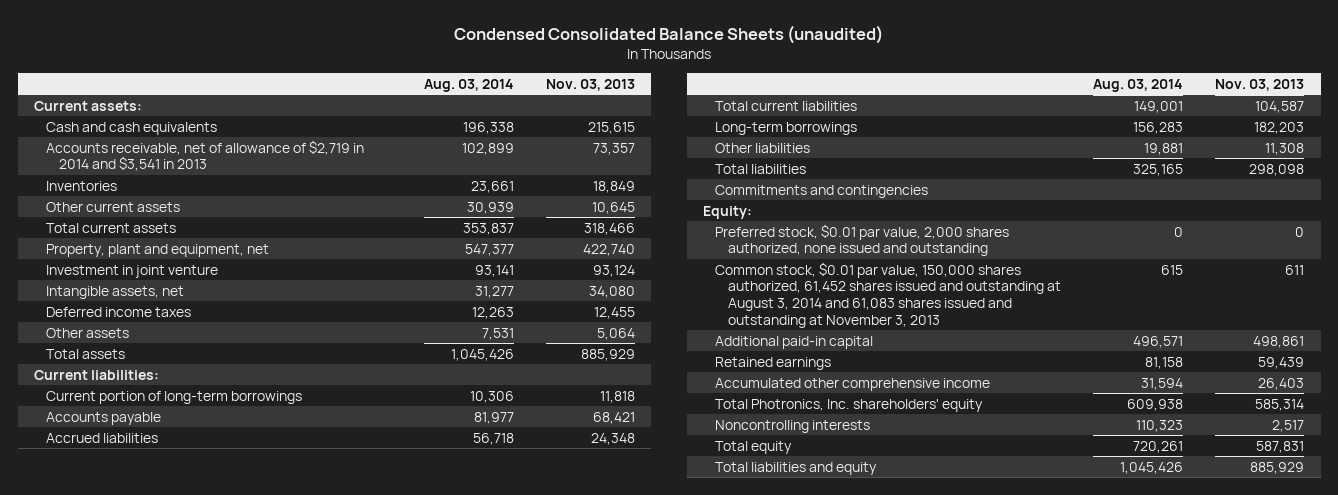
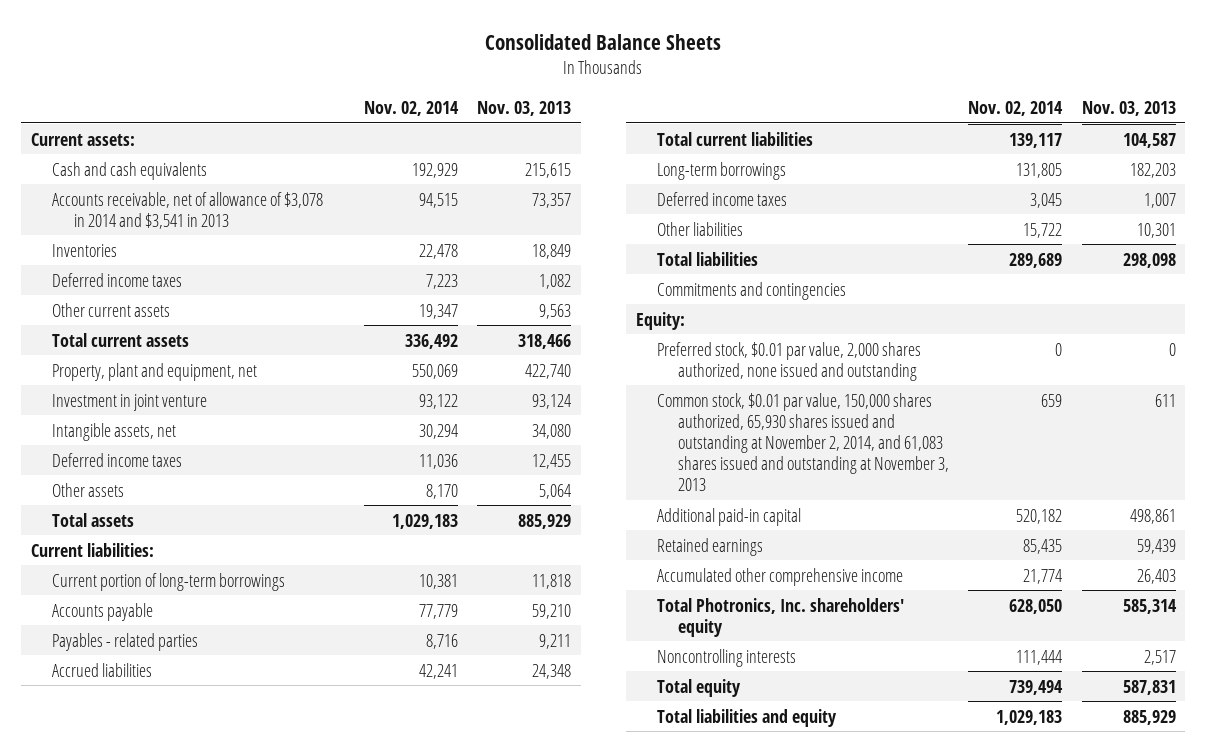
- Condensed Consolidated Balance Sheets (unaudited)
+ Consolidated Balance Sheets
- | Aug. 03, 2014 | Nov. 03, 2013
+ | Nov. 02, 2014 | Nov. 03, 2013
- Accounts receivable, net of allowance of $2,719 in 2014 and $3,541 in 2013 | 102,899 | 73,357
+ Accounts receivable, net of allowance of $3,078 in 2014 and $3,541 in 2013 | 94,515 | 73,357
- Other current assets | 30,939 | 10,645
+ Deferred income taxes | 7,223 | 1,082
+ Other current assets | 19,347 | 9,563
- Accounts payable | 81,977 | 68,421
+ Accounts payable | 77,779 | 59,210
+ Payables - related parties | 8,716 | 9,211
- Other liabilities | 19,881 | 11,308
+ Deferred income taxes | 3,045 | 1,007
+ Other liabilities | 15,722 | 10,301
- Common stock, $0.01 par value, 150,000 shares authorized, 61,452 shares issued and outstanding at August 3, 2014 and 61,083 shares issued and outstanding at November 3, 2013 | 615 | 611
+ Common stock, $0.01 par value, 150,000 shares authorized, 65,930 shares issued and outstanding at November 2, 2014, and 61,083 shares issued and outstanding at November 3, 2013 | 659 | 611

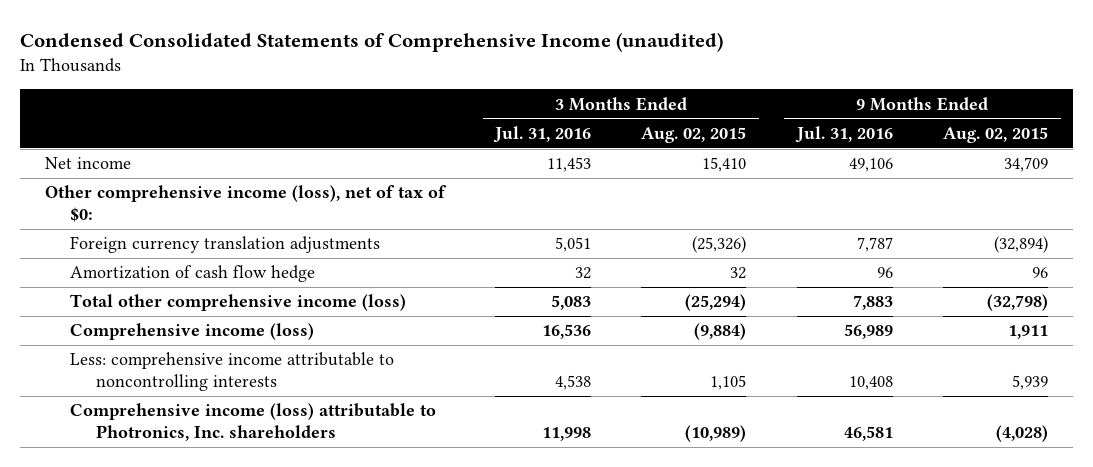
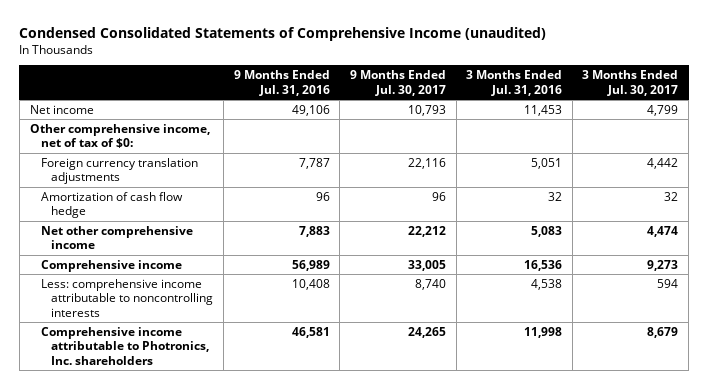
- | 3 Months Ended Jul. 31, 2016 | 3 Months Ended Aug. 02, 2015 | 9 Months Ended Jul. 31, 2016 | 9 Months Ended Aug. 02, 2015
+ | 9 Months Ended Jul. 31, 2016 | 9 Months Ended Jul. 30, 2017 | 3 Months Ended Jul. 31, 2016 | 3 Months Ended Jul. 30, 2017
- Other comprehensive income (loss), net of tax of $0:
+ Other comprehensive income, net of tax of $0:
- Total other comprehensive income (loss) | 5,083 | (25,294) | 7,883 | (32,798)
- Comprehensive income (loss) | 16,536 | (9,884) | 56,989 | 1,911
+ Net other comprehensive income | 7,883 | 22,212 | 5,083 | 4,474
+ Comprehensive income | 56,989 | 33,005 | 16,536 | 9,273
- Comprehensive income (loss) attributable to Photronics, Inc. shareholders | 11,998 | (10,989) | 46,581 | (4,028)
+ Comprehensive income attributable to Photronics, Inc. shareholders | 46,581 | 24,265 | 11,998 | 8,679

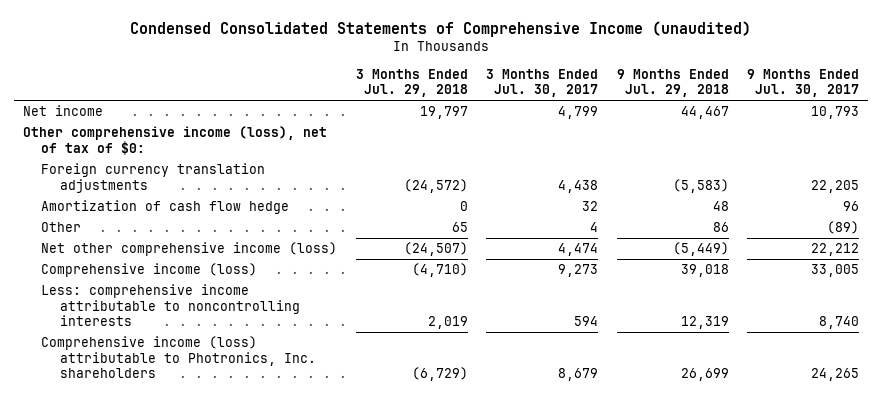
- | 9 Months Ended Jul. 31, 2016 | 9 Months Ended Jul. 30, 2017 | 3 Months Ended Jul. 31, 2016 | 3 Months Ended Jul. 30, 2017
+ | 3 Months Ended Jul. 29, 2018 | 3 Months Ended Jul. 30, 2017 | 9 Months Ended Jul. 29, 2018 | 9 Months Ended Jul. 30, 2017
- Other comprehensive income, net of tax of $0:
- Foreign currency translation adjustments | 7,787 | 22,116 | 5,051 | 4,442
+ Other comprehensive income (loss), net of tax of $0:
+ Foreign currency translation adjustments | (24,572) | 4,438 | (5,583) | 22,205
- Net other comprehensive income | 7,883 | 22,212 | 5,083 | 4,474
- Comprehensive income | 56,989 | 33,005 | 16,536 | 9,273
+ Other | 65 | 4 | 86 | (89)
+ Net other comprehensive income (loss) | (24,507) | 4,474 | (5,449) | 22,212
+ Comprehensive income (loss) | (4,710) | 9,273 | 39,018 | 33,005
- Comprehensive income attributable to Photronics, Inc. shareholders | 46,581 | 24,265 | 11,998 | 8,679
+ Comprehensive income (loss) attributable to Photronics, Inc. shareholders | (6,729) | 8,679 | 26,699 | 24,265

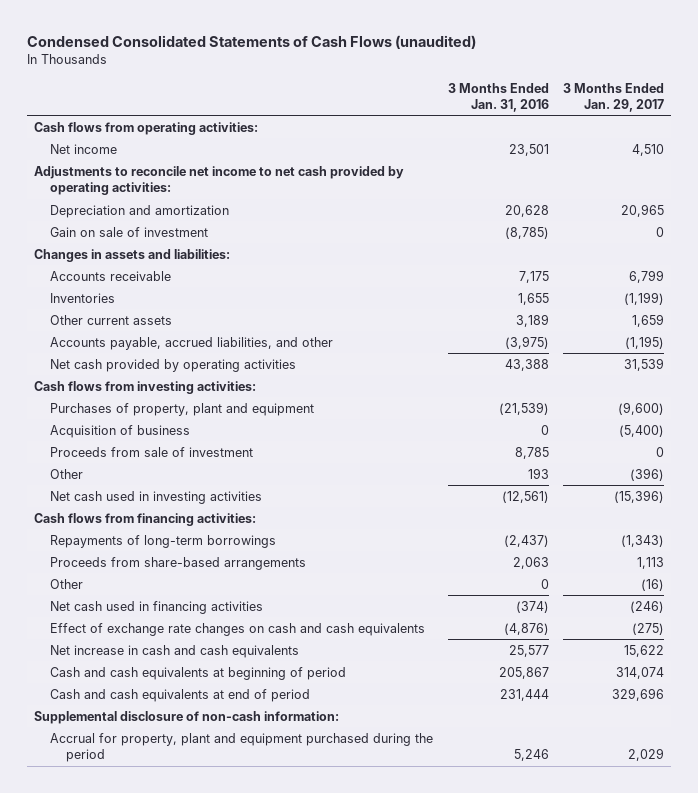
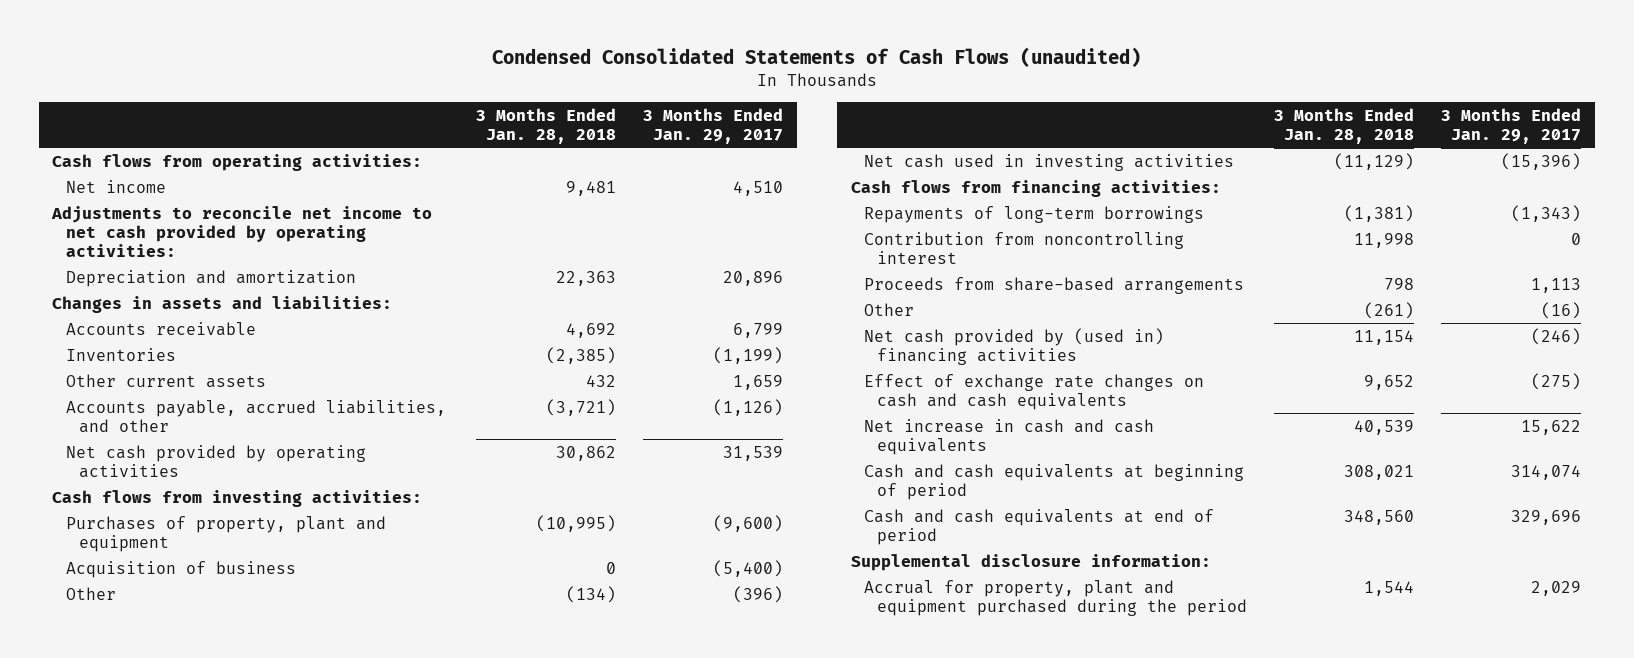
- | 3 Months Ended Jan. 31, 2016 | 3 Months Ended Jan. 29, 2017
+ | 3 Months Ended Jan. 28, 2018 | 3 Months Ended Jan. 29, 2017
- Depreciation and amortization | 20,628 | 20,965
- Gain on sale of investment | (8,785) | 0
+ Depreciation and amortization | 22,363 | 20,896
- Accounts payable, accrued liabilities, and other | (3,975) | (1,195)
+ Accounts payable, accrued liabilities, and other | (3,721) | (1,126)
- Proceeds from sale of investment | 8,785 | 0
+ Contribution from noncontrolling interest | 11,998 | 0
- Net cash used in financing activities | (374) | (246)
+ Net cash provided by (used in) financing activities | 11,154 | (246)
- Supplemental disclosure of non-cash information:
+ Supplemental disclosure information:

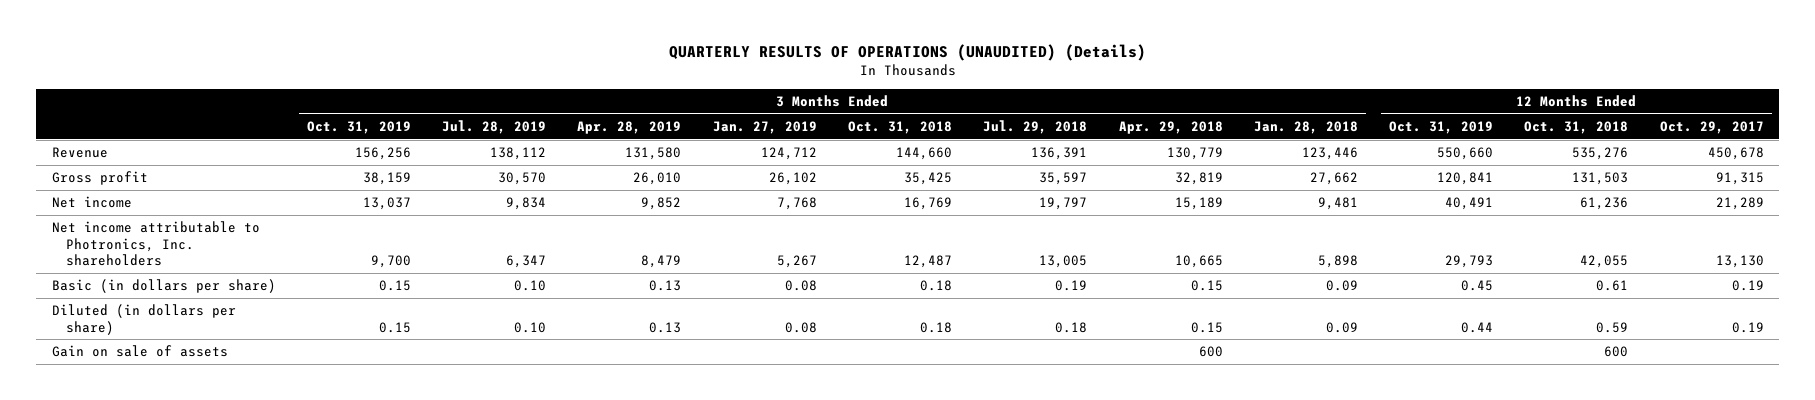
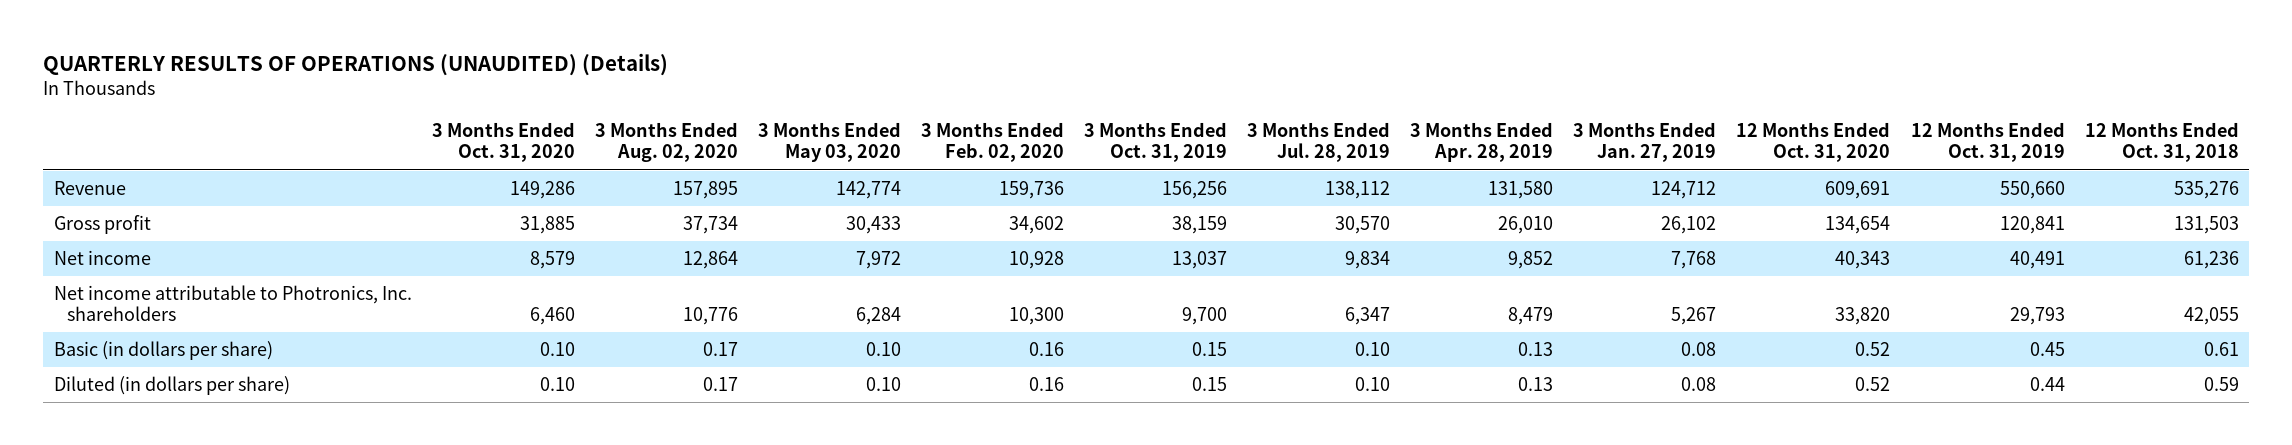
- | 3 Months Ended Oct. 31, 2019 | 3 Months Ended Jul. 28, 2019 | 3 Months Ended Apr. 28, 2019 | 3 Months Ended Jan. 27, 2019 | 3 Months Ended Oct. 31, 2018 | 3 Months Ended Jul. 29, 2018 | 3 Months Ended Apr. 29, 2018 | 3 Months Ended Jan. 28, 2018 | 12 Months Ended Oct. 31, 2019 | 12 Months Ended Oct. 31, 2018 | 12 Months Ended Oct. 29, 2017
+ | 3 Months Ended Oct. 31, 2020 | 3 Months Ended Aug. 02, 2020 | 3 Months Ended May 03, 2020 | 3 Months Ended Feb. 02, 2020 | 3 Months Ended Oct. 31, 2019 | 3 Months Ended Jul. 28, 2019 | 3 Months Ended Apr. 28, 2019 | 3 Months Ended Jan. 27, 2019 | 12 Months Ended Oct. 31, 2020 | 12 Months Ended Oct. 31, 2019 | 12 Months Ended Oct. 31, 2018
- Gain on sale of assets | | | | | | | 600 | | | 600 |

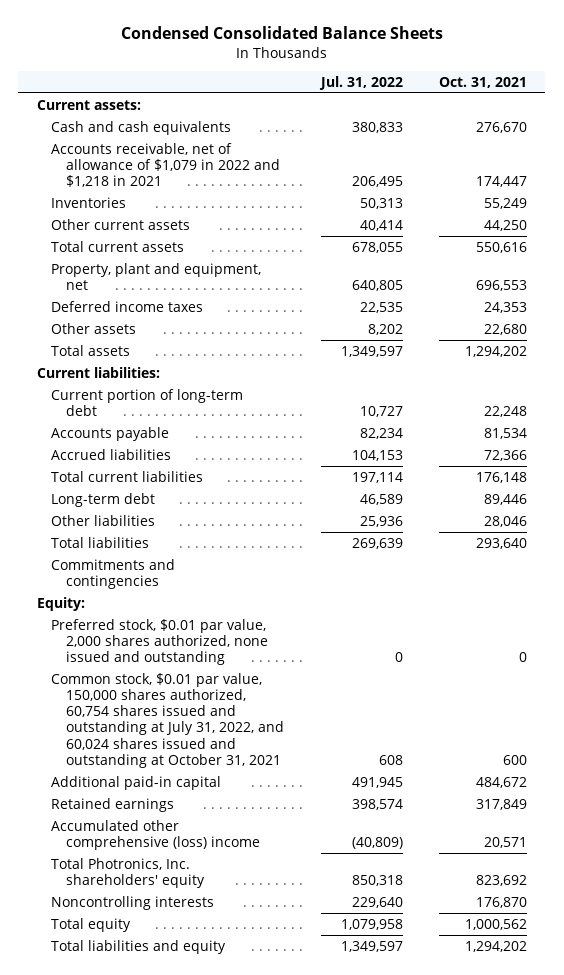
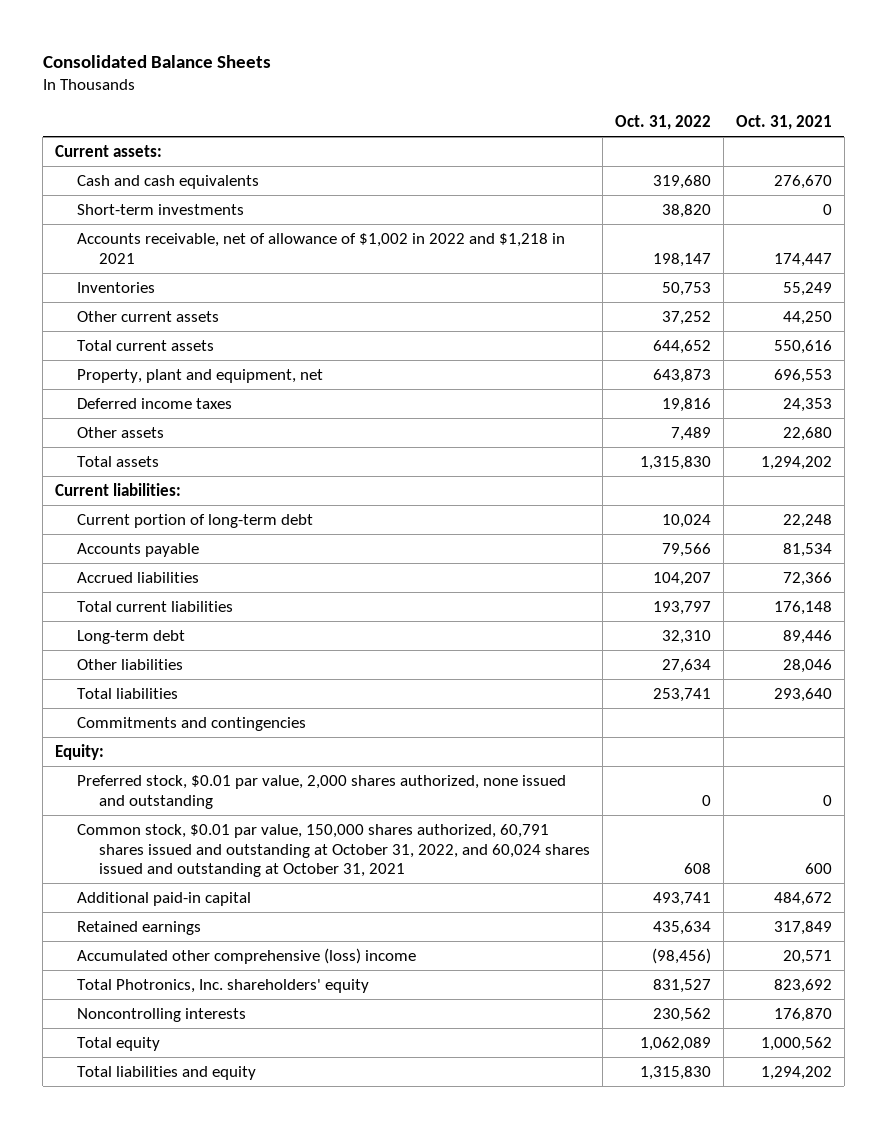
- Condensed Consolidated Balance Sheets
+ Consolidated Balance Sheets
- | Jul. 31, 2022 | Oct. 31, 2021
+ | Oct. 31, 2022 | Oct. 31, 2021
- Accounts receivable, net of allowance of $1,079 in 2022 and $1,218 in 2021 | 206,495 | 174,447
+ Short-term investments | 38,820 | 0
+ Accounts receivable, net of allowance of $1,002 in 2022 and $1,218 in 2021 | 198,147 | 174,447
- Common stock, $0.01 par value, 150,000 shares authorized, 60,754 shares issued and outstanding at July 31, 2022, and 60,024 shares issued and outstanding at October 31, 2021 | 608 | 600
+ Common stock, $0.01 par value, 150,000 shares authorized, 60,791 shares issued and outstanding at October 31, 2022, and 60,024 shares issued and outstanding at October 31, 2021 | 608 | 600

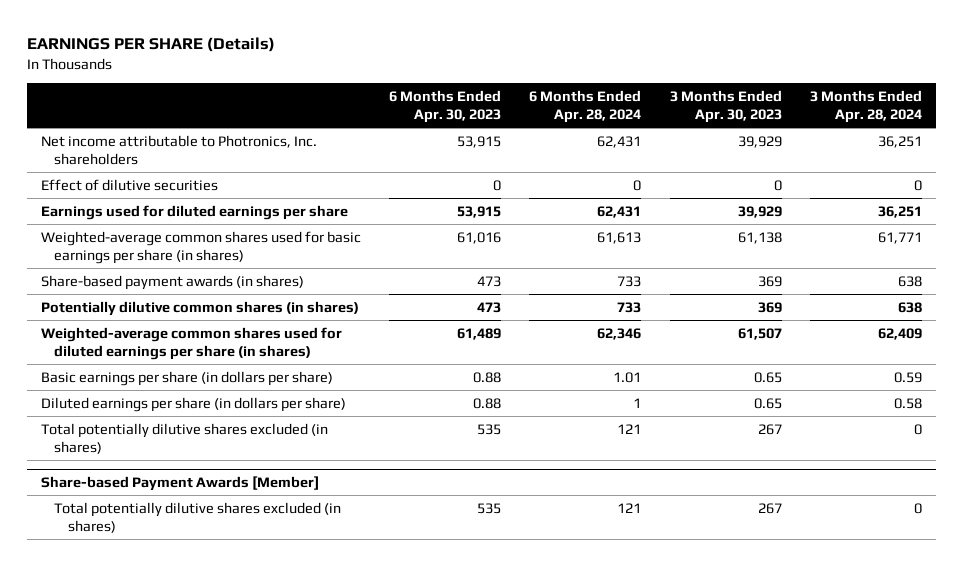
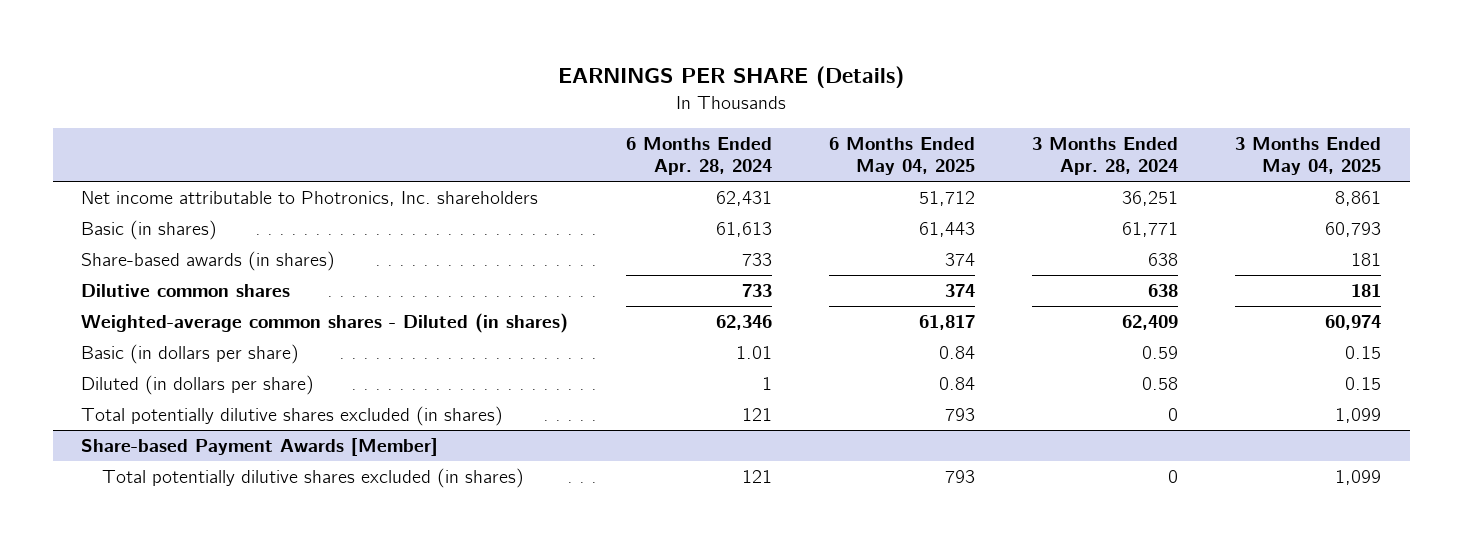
- | 6 Months Ended Apr. 30, 2023 | 6 Months Ended Apr. 28, 2024 | 3 Months Ended Apr. 30, 2023 | 3 Months Ended Apr. 28, 2024
+ | 6 Months Ended Apr. 28, 2024 | 6 Months Ended May 04, 2025 | 3 Months Ended Apr. 28, 2024 | 3 Months Ended May 04, 2025
- Effect of dilutive securities | 0 | 0 | 0 | 0
- Earnings used for diluted earnings per share | 53,915 | 62,431 | 39,929 | 36,251
- Weighted-average common shares used for basic earnings per share (in shares) | 61,016 | 61,613 | 61,138 | 61,771
- Share-based payment awards (in shares) | 473 | 733 | 369 | 638
- Potentially dilutive common shares (in shares) | 473 | 733 | 369 | 638
- Weighted-average common shares used for diluted earnings per share (in shares) | 61,489 | 62,346 | 61,507 | 62,409
- Basic earnings per share (in dollars per share) | 0.88 | 1.01 | 0.65 | 0.59
- Diluted earnings per share (in dollars per share) | 0.88 | 1 | 0.65 | 0.58
+ Basic (in shares) | 61,613 | 61,443 | 61,771 | 60,793
+ Share-based awards (in shares) | 733 | 374 | 638 | 181
+ Dilutive common shares | 733 | 374 | 638 | 181
+ Weighted-average common shares - Diluted (in shares) | 62,346 | 61,817 | 62,409 | 60,974
+ Basic (in dollars per share) | 1.01 | 0.84 | 0.59 | 0.15
+ Diluted (in dollars per share) | 1 | 0.84 | 0.58 | 0.15

